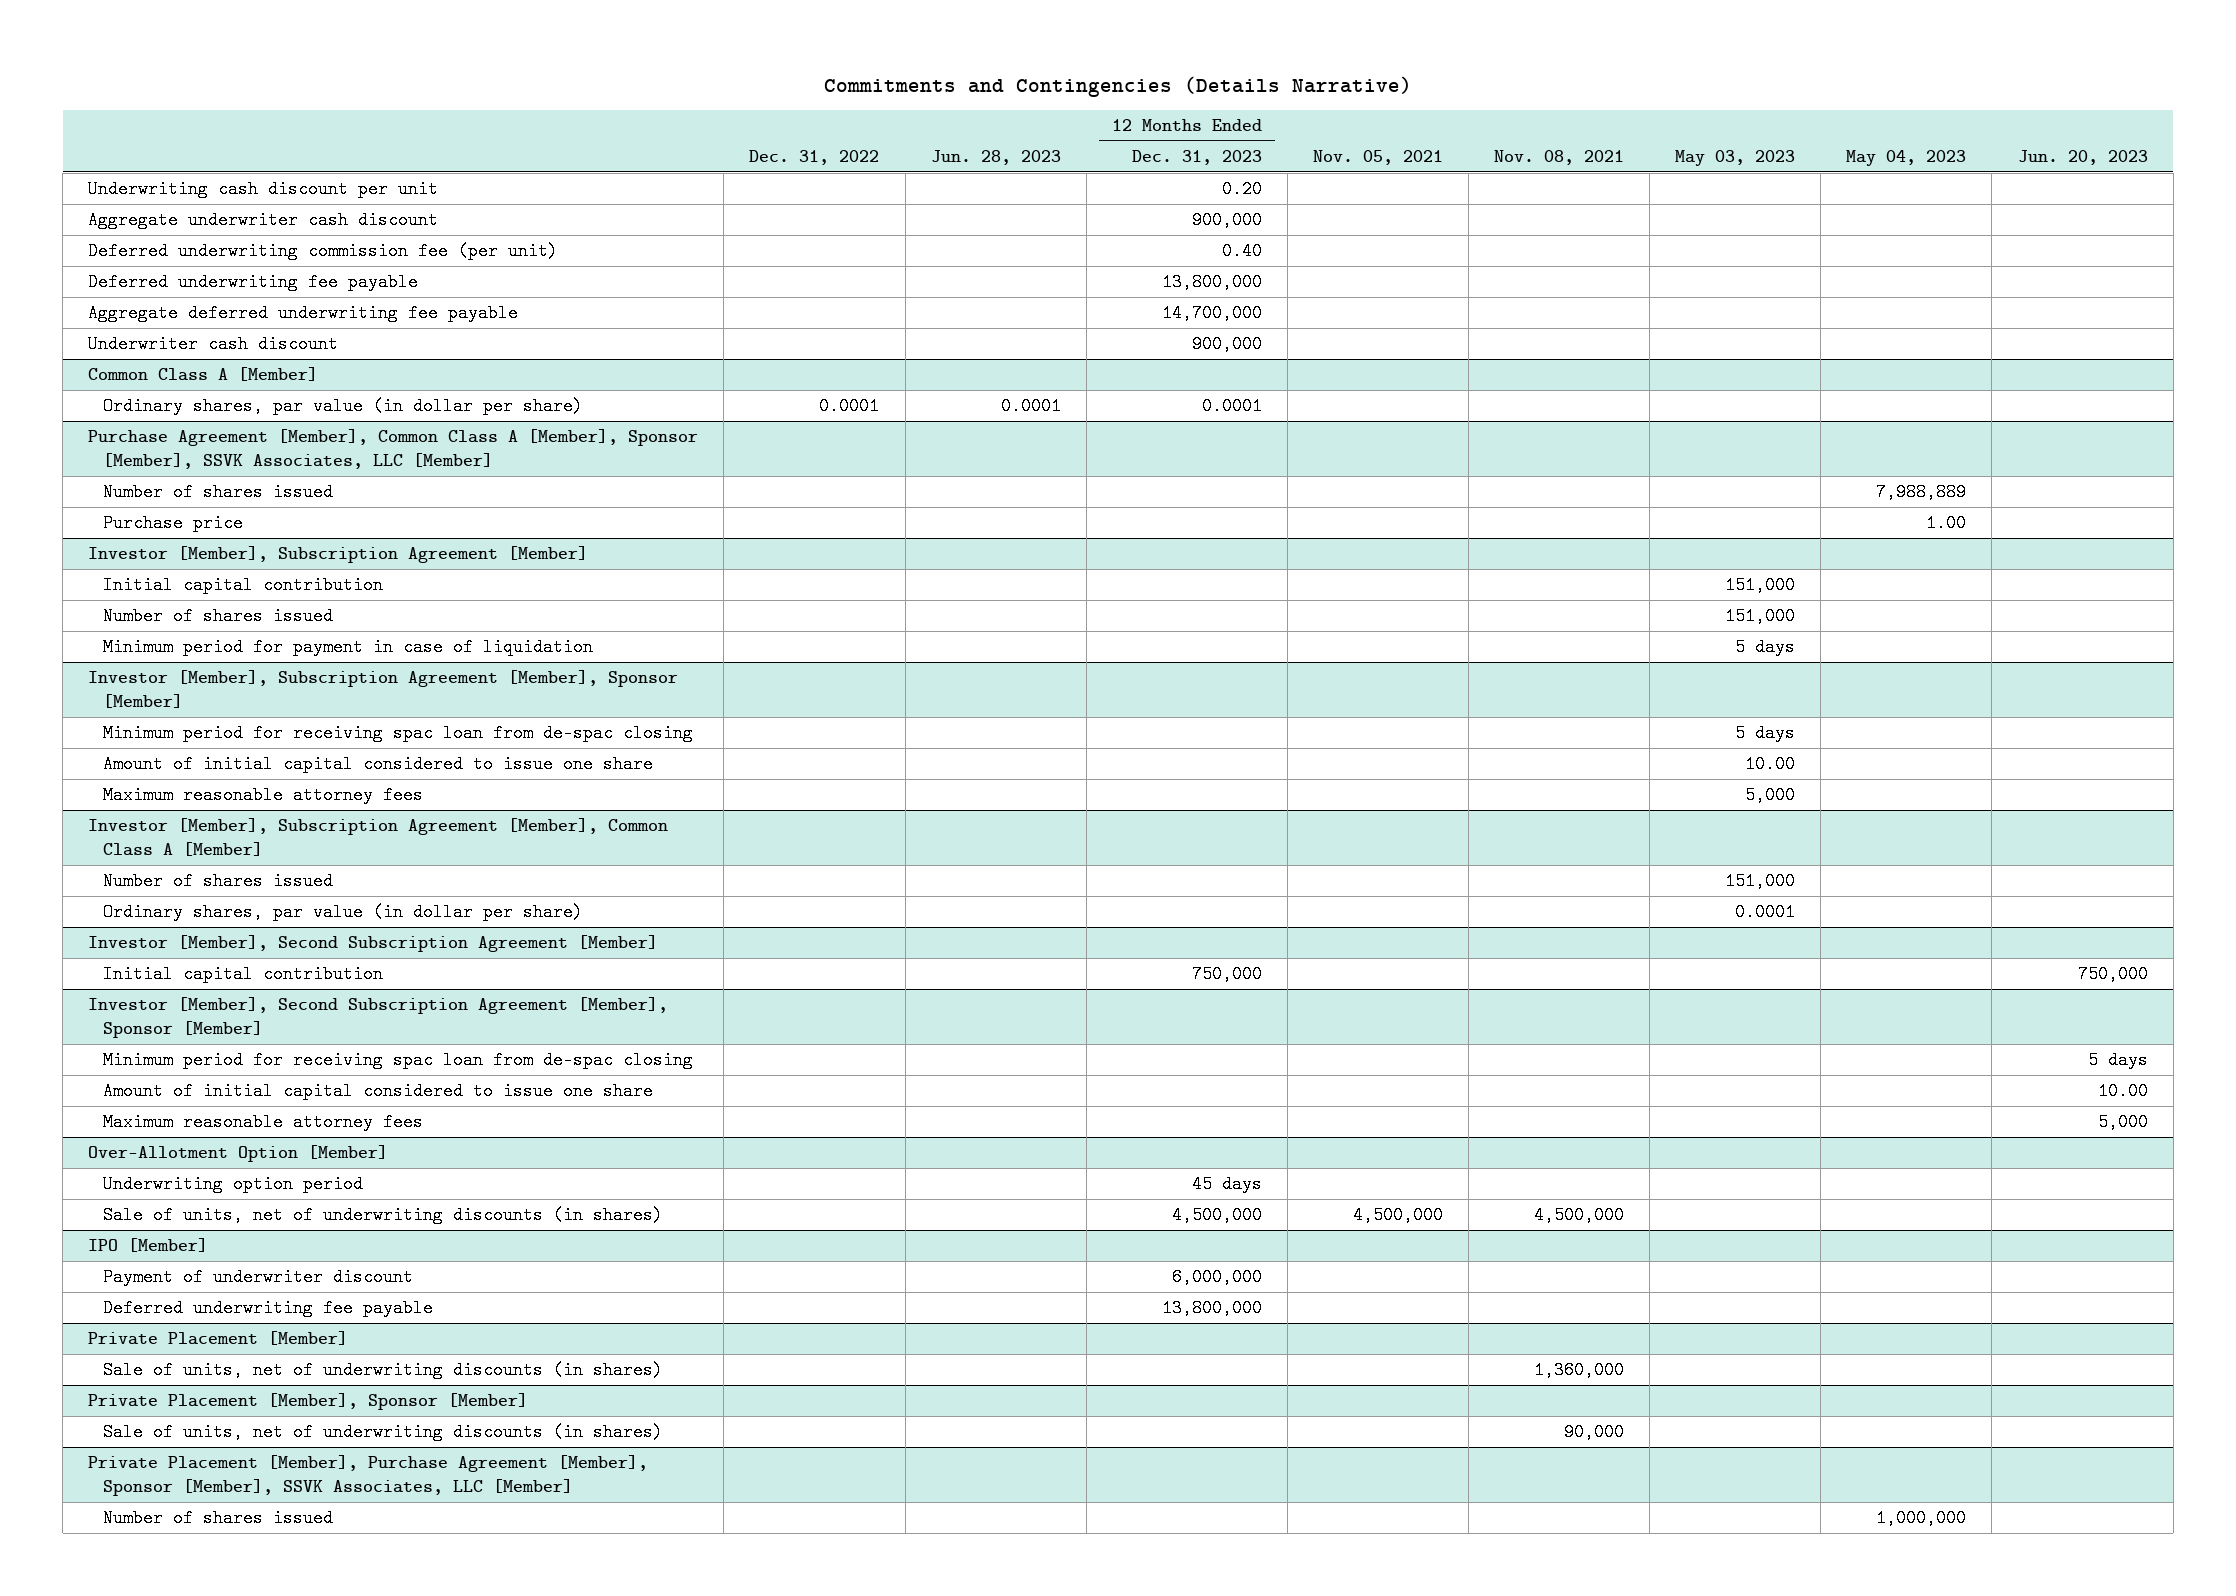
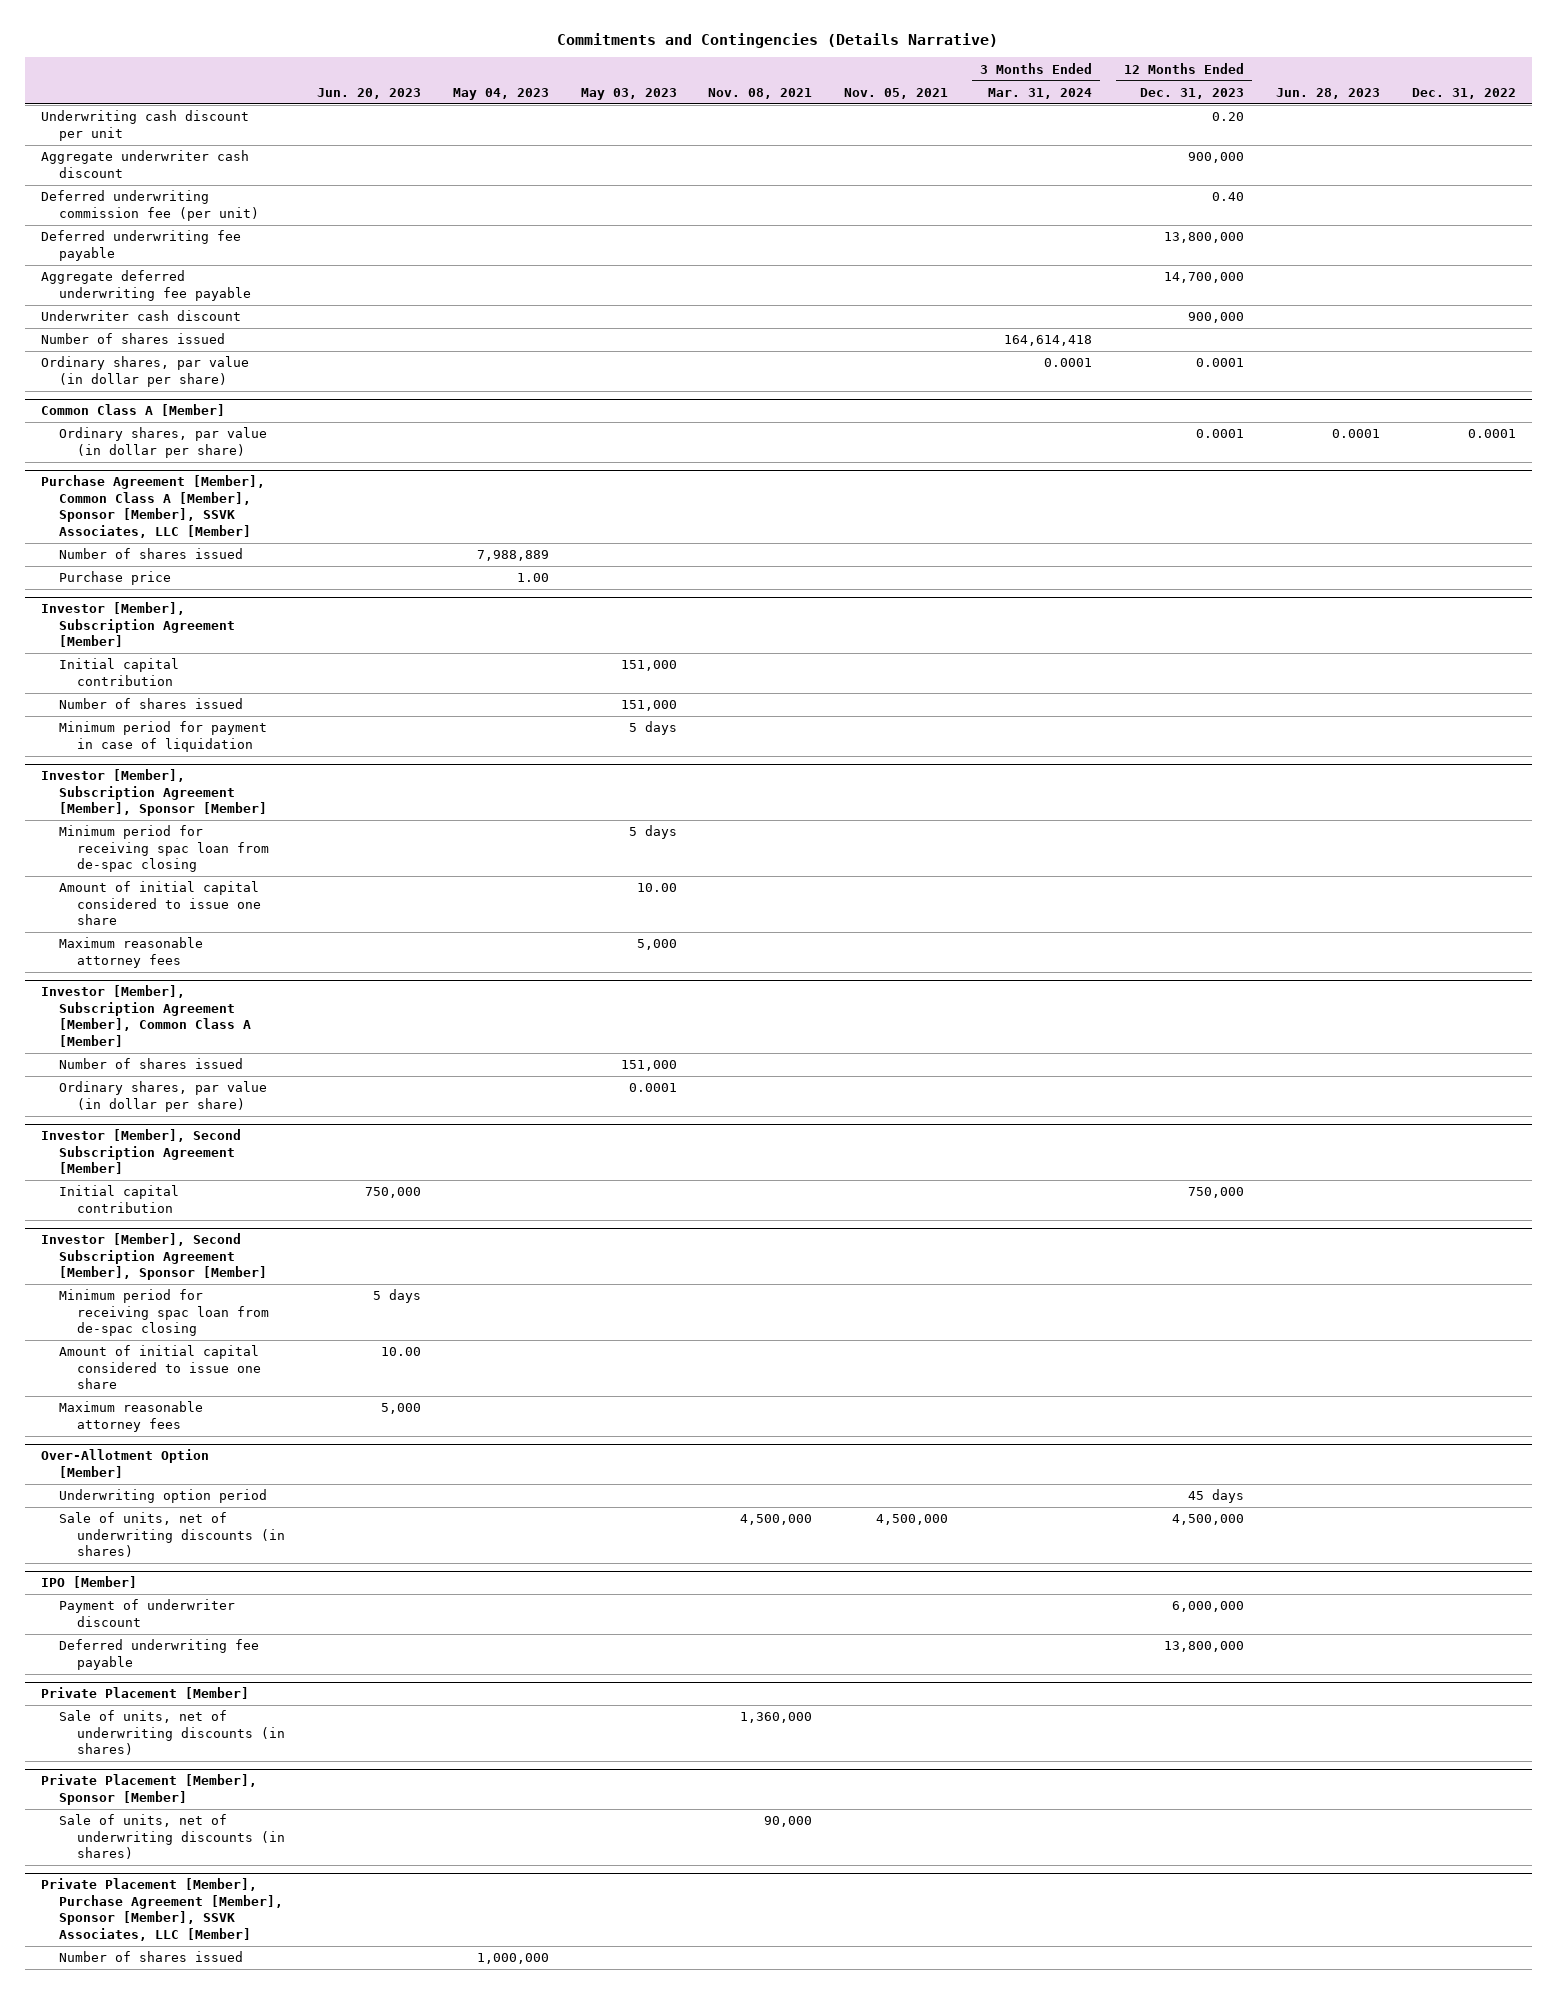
- | Dec. 31, 2022 | Jun. 28, 2023 | 12 Months Ended Dec. 31, 2023 | Nov. 05, 2021 | Nov. 08, 2021 | May 03, 2023 | May 04, 2023 | Jun. 20, 2023
+ | Jun. 20, 2023 | May 04, 2023 | May 03, 2023 | Nov. 08, 2021 | Nov. 05, 2021 | 3 Months Ended Mar. 31, 2024 | 12 Months Ended Dec. 31, 2023 | Jun. 28, 2023 | Dec. 31, 2022
+ Number of shares issued | | | | | | 164,614,418 | | |
+ Ordinary shares, par value (in dollar per share) | | | | | | 0.0001 | 0.0001 | |

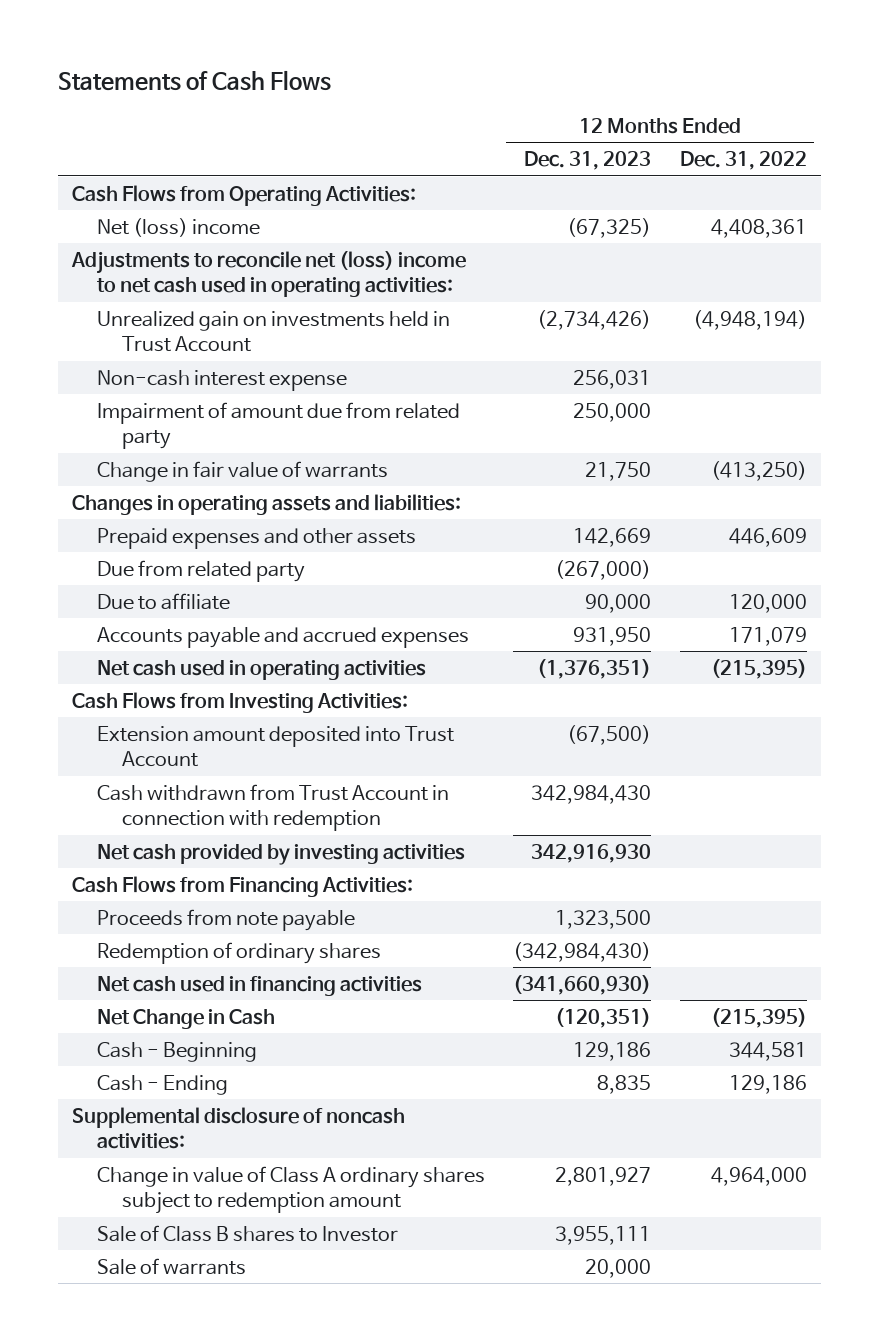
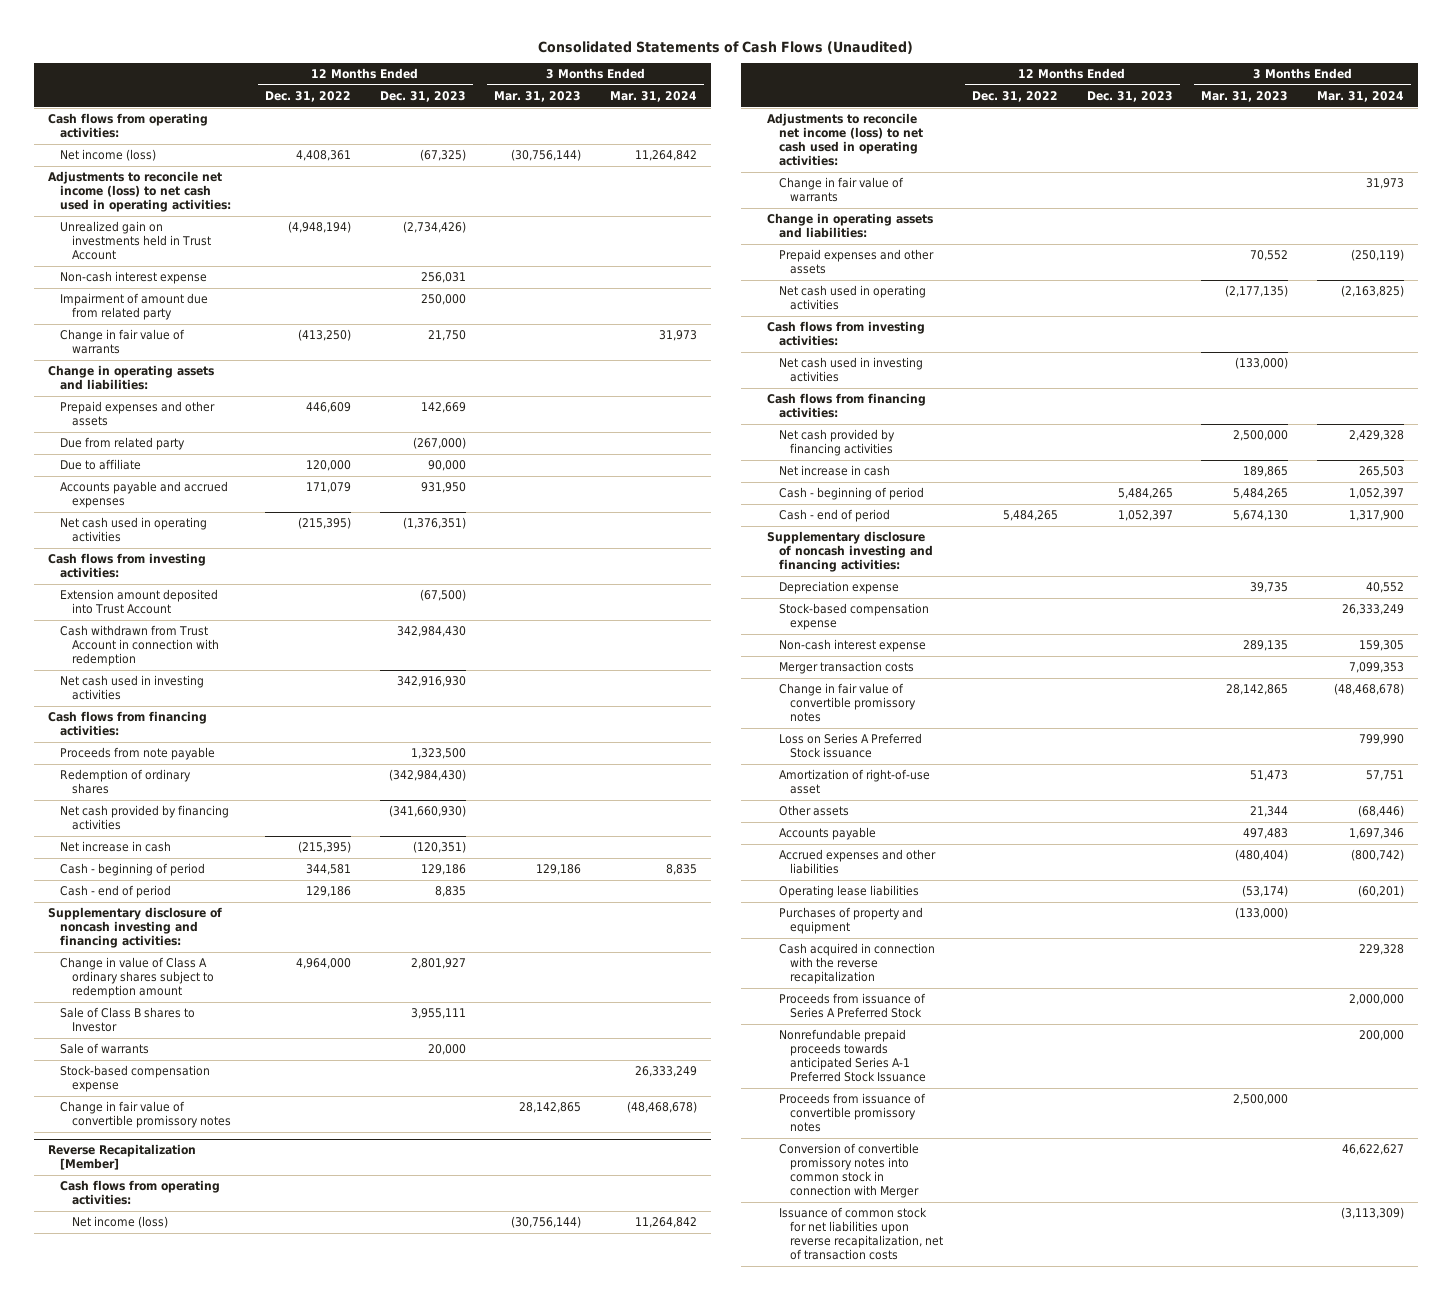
- Statements of Cash Flows
+ Consolidated Statements of Cash Flows (Unaudited)
- | 12 Months Ended Dec. 31, 2023 | 12 Months Ended Dec. 31, 2022
+ | 12 Months Ended Dec. 31, 2022 | 12 Months Ended Dec. 31, 2023 | 3 Months Ended Mar. 31, 2023 | 3 Months Ended Mar. 31, 2024
- Cash Flows from Operating Activities:
- Net (loss) income | (67,325) | 4,408,361
- Adjustments to reconcile net (loss) income to net cash used in operating activities:
+ Cash flows from operating activities:
+ Net income (loss) | 4,408,361 | (67,325) | (30,756,144) | 11,264,842
+ Adjustments to reconcile net income (loss) to net cash used in operating activities:
- Changes in operating assets and liabilities:
+ Change in operating assets and liabilities:
- Cash Flows from Investing Activities:
+ Cash flows from investing activities:
- Net cash provided by investing activities | 342,916,930 |
- Cash Flows from Financing Activities:
+ Net cash used in investing activities | | 342,916,930 | |
+ Cash flows from financing activities:
- Net cash used in financing activities | (341,660,930) |
- Net Change in Cash | (120,351) | (215,395)
- Cash - Beginning | 129,186 | 344,581
- Cash - Ending | 8,835 | 129,186
- Supplemental disclosure of noncash activities:
+ Net cash provided by financing activities | | (341,660,930) | |
+ Net increase in cash | (215,395) | (120,351) | |
+ Cash - beginning of period | 344,581 | 129,186 | 129,186 | 8,835
+ Cash - end of period | 129,186 | 8,835 | |
+ Supplementary disclosure of noncash investing and financing activities:
+ Stock-based compensation expense | | | | 26,333,249
+ Change in fair value of convertible promissory notes | | | 28,142,865 | (48,468,678)
+ Reverse Recapitalization [Member]
+ Cash flows from operating activities:
+ Net income (loss) | | | (30,756,144) | 11,264,842
+ Adjustments to reconcile net income (loss) to net cash used in operating activities:
+ Change in fair value of warrants | | | | 31,973
+ Change in operating assets and liabilities:
+ Prepaid expenses and other assets | | | 70,552 | (250,119)
+ Net cash used in operating activities | | | (2,177,135) | (2,163,825)
+ Cash flows from investing activities:
+ Net cash used in investing activities | | | (133,000) |
+ Cash flows from financing activities:
+ Net cash provided by financing activities | | | 2,500,000 | 2,429,328
+ Net increase in cash | | | 189,865 | 265,503
+ Cash - beginning of period | | 5,484,265 | 5,484,265 | 1,052,397
+ Cash - end of period | 5,484,265 | 1,052,397 | 5,674,130 | 1,317,900
+ Supplementary disclosure of noncash investing and financing activities:
+ Depreciation expense | | | 39,735 | 40,552
+ Stock-based compensation expense | | | | 26,333,249
+ Non-cash interest expense | | | 289,135 | 159,305
+ Merger transaction costs | | | | 7,099,353
+ Change in fair value of convertible promissory notes | | | 28,142,865 | (48,468,678)
+ Loss on Series A Preferred Stock issuance | | | | 799,990
+ Amortization of right-of-use asset | | | 51,473 | 57,751
+ Other assets | | | 21,344 | (68,446)
+ Accounts payable | | | 497,483 | 1,697,346
+ Accrued expenses and other liabilities | | | (480,404) | (800,742)
+ Operating lease liabilities | | | (53,174) | (60,201)
+ Purchases of property and equipment | | | (133,000) |
+ Cash acquired in connection with the reverse recapitalization | | | | 229,328
+ Proceeds from issuance of Series A Preferred Stock | | | | 2,000,000
+ Nonrefundable prepaid proceeds towards anticipated Series A-1 Preferred Stock Issuance | | | | 200,000
+ Proceeds from issuance of convertible promissory notes | | | 2,500,000 |
+ Conversion of convertible promissory notes into common stock in connection with Merger | | | | 46,622,627
+ Issuance of common stock for net liabilities upon reverse recapitalization, net of transaction costs | | | | (3,113,309)

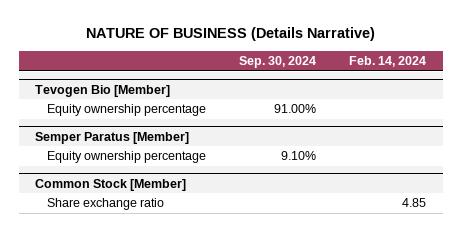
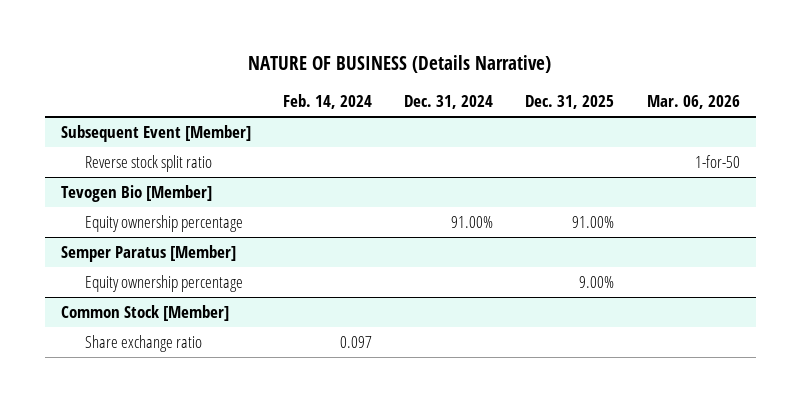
- | Sep. 30, 2024 | Feb. 14, 2024
+ | Feb. 14, 2024 | Dec. 31, 2024 | Dec. 31, 2025 | Mar. 06, 2026
+ Subsequent Event [Member]
+ Reverse stock split ratio | | | | 1-for-50
@ Common Stock [Member]
- Share exchange ratio | | 4.85
+ Share exchange ratio | 0.097 | | |

